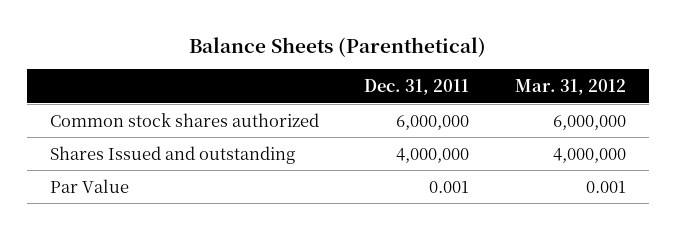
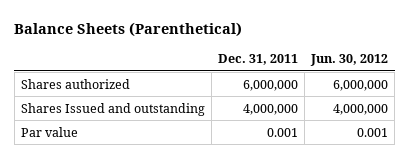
- | Dec. 31, 2011 | Mar. 31, 2012
+ | Dec. 31, 2011 | Jun. 30, 2012
- Common stock shares authorized | 6,000,000 | 6,000,000
+ Shares authorized | 6,000,000 | 6,000,000
- Par Value | 0.001 | 0.001
+ Par value | 0.001 | 0.001

